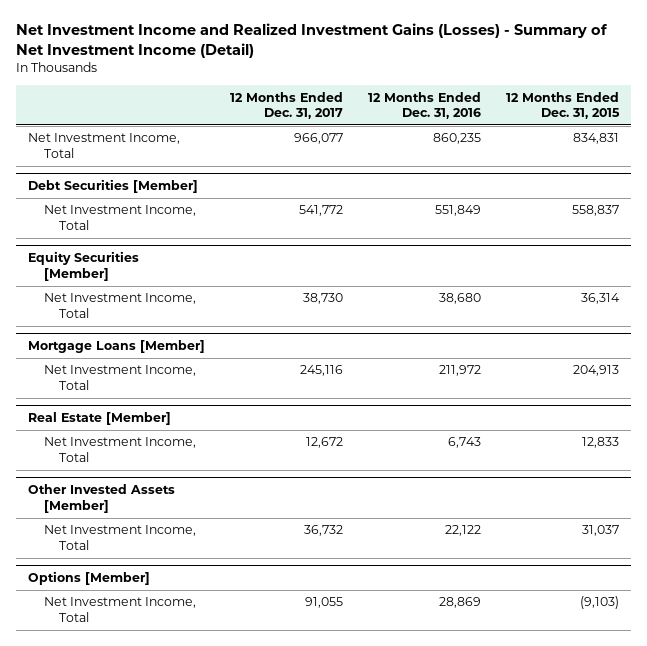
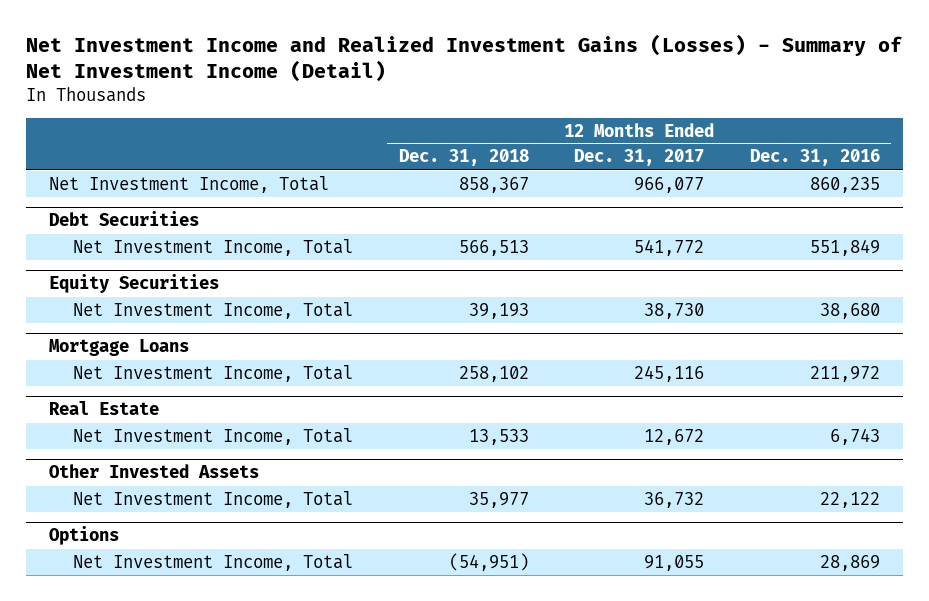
- | 12 Months Ended Dec. 31, 2017 | 12 Months Ended Dec. 31, 2016 | 12 Months Ended Dec. 31, 2015
+ | 12 Months Ended Dec. 31, 2018 | 12 Months Ended Dec. 31, 2017 | 12 Months Ended Dec. 31, 2016
- Debt Securities [Member]
+ Debt Securities
- Equity Securities [Member]
+ Equity Securities
- Mortgage Loans [Member]
+ Mortgage Loans
- Real Estate [Member]
+ Real Estate
- Other Invested Assets [Member]
+ Other Invested Assets
- Options [Member]
+ Options

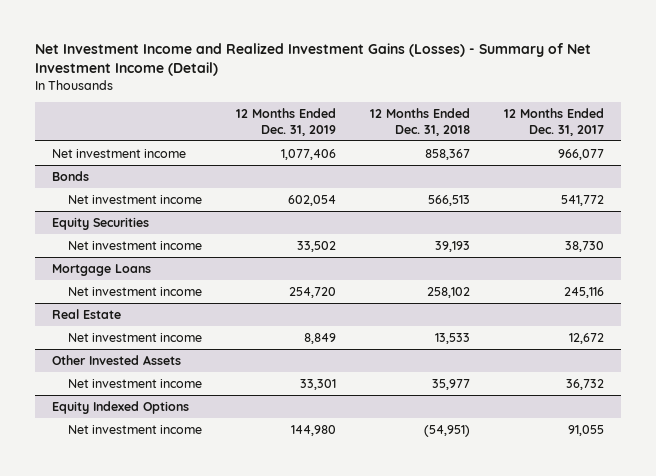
- | 12 Months Ended Dec. 31, 2018 | 12 Months Ended Dec. 31, 2017 | 12 Months Ended Dec. 31, 2016
+ | 12 Months Ended Dec. 31, 2019 | 12 Months Ended Dec. 31, 2018 | 12 Months Ended Dec. 31, 2017
- Net Investment Income, Total | 858,367 | 966,077 | 860,235
- Debt Securities
- Net Investment Income, Total | 566,513 | 541,772 | 551,849
+ Net investment income | 1,077,406 | 858,367 | 966,077
+ Bonds
+ Net investment income | 602,054 | 566,513 | 541,772
@ Equity Securities
- Net Investment Income, Total | 39,193 | 38,730 | 38,680
+ Net investment income | 33,502 | 39,193 | 38,730
@ Mortgage Loans
- Net Investment Income, Total | 258,102 | 245,116 | 211,972
+ Net investment income | 254,720 | 258,102 | 245,116
@ Real Estate
- Net Investment Income, Total | 13,533 | 12,672 | 6,743
+ Net investment income | 8,849 | 13,533 | 12,672
@ Other Invested Assets
- Net Investment Income, Total | 35,977 | 36,732 | 22,122
- Options
- Net Investment Income, Total | (54,951) | 91,055 | 28,869
@ Other Invested Assets
+ Net investment income | 33,301 | 35,977 | 36,732
+ Equity Indexed Options
+ Net investment income | 144,980 | (54,951) | 91,055

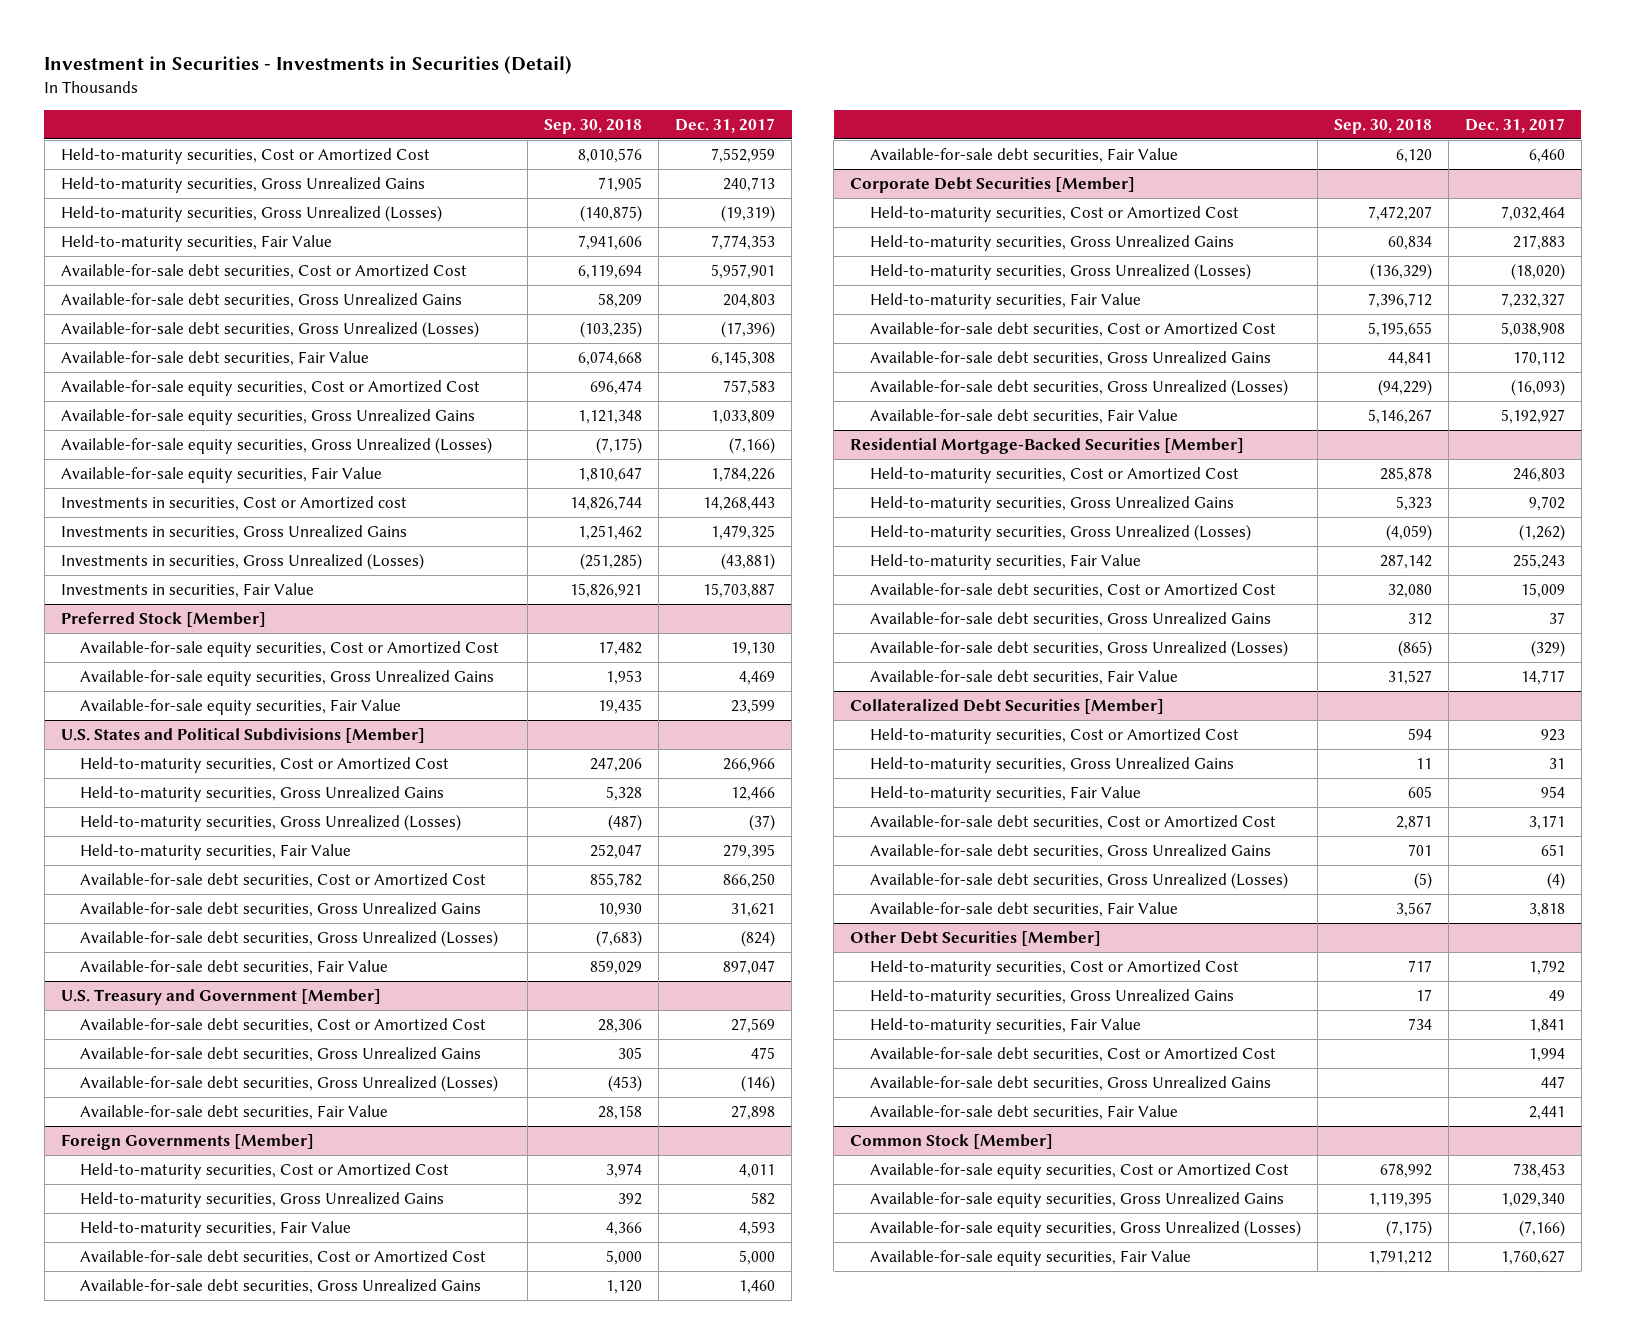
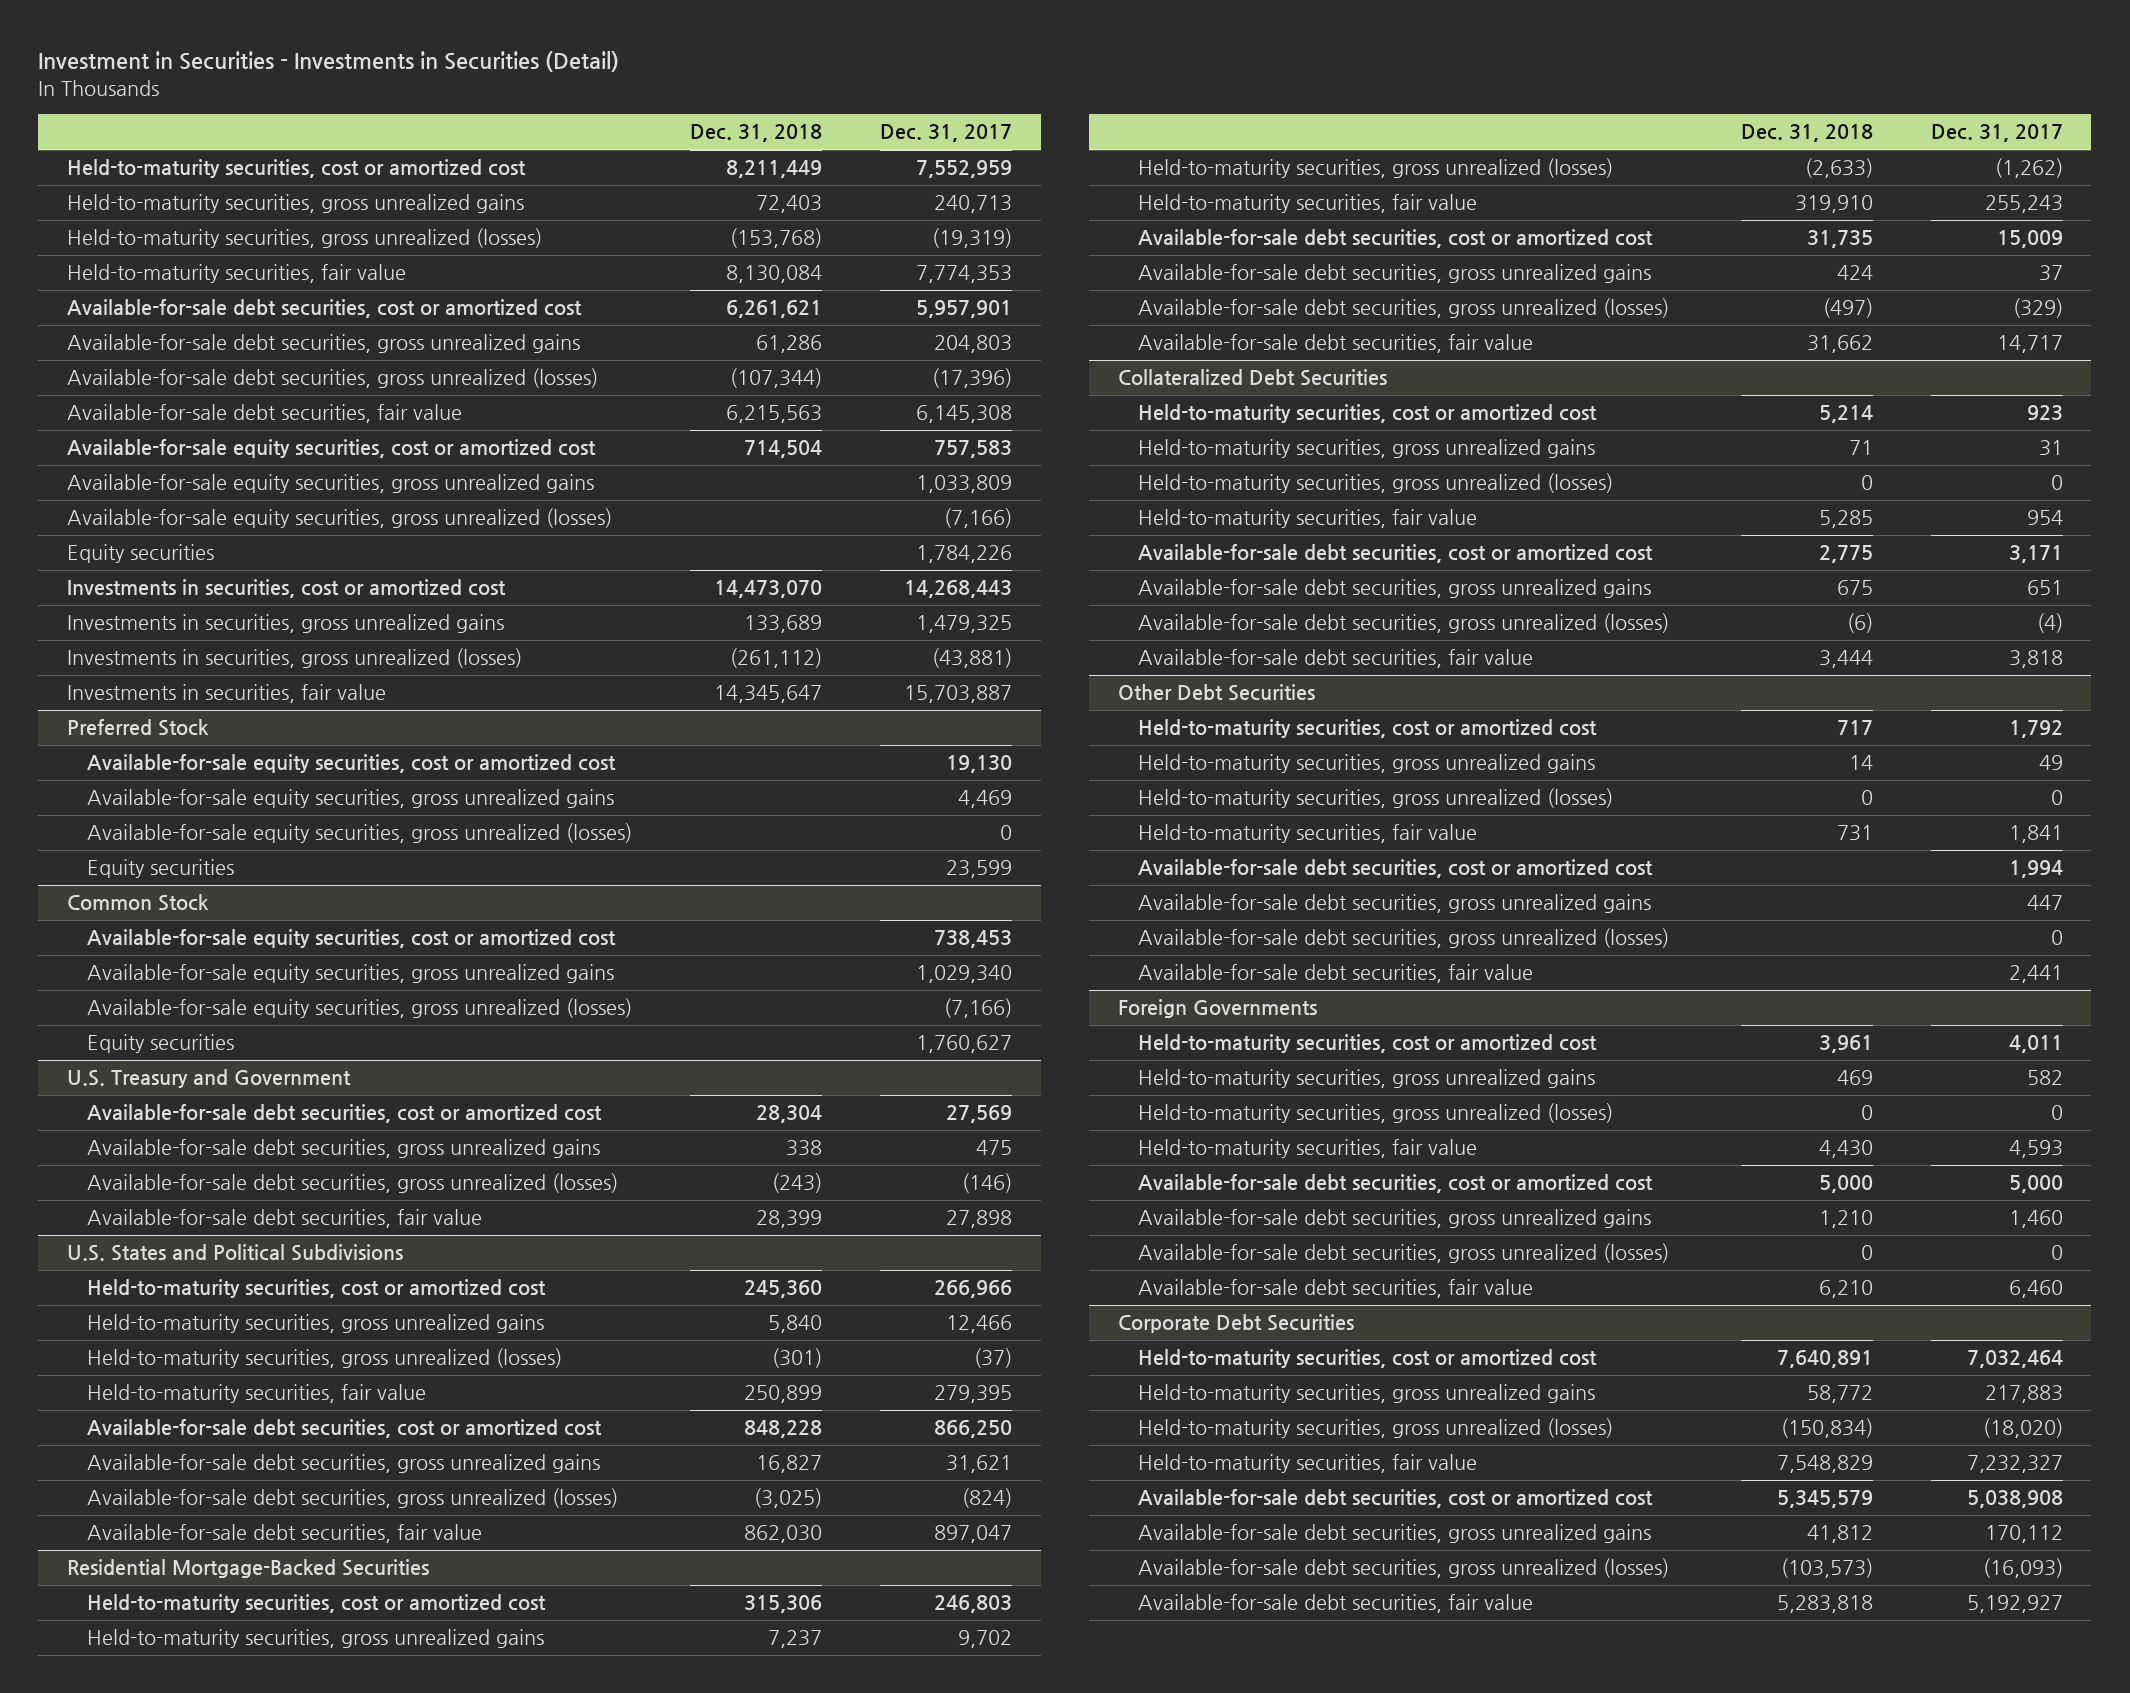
- | Sep. 30, 2018 | Dec. 31, 2017
+ | Dec. 31, 2018 | Dec. 31, 2017
- Held-to-maturity securities, Cost or Amortized Cost | 8,010,576 | 7,552,959
- Held-to-maturity securities, Gross Unrealized Gains | 71,905 | 240,713
- Held-to-maturity securities, Gross Unrealized (Losses) | (140,875) | (19,319)
- Held-to-maturity securities, Fair Value | 7,941,606 | 7,774,353
- Available-for-sale debt securities, Cost or Amortized Cost | 6,119,694 | 5,957,901
- Available-for-sale debt securities, Gross Unrealized Gains | 58,209 | 204,803
- Available-for-sale debt securities, Gross Unrealized (Losses) | (103,235) | (17,396)
- Available-for-sale debt securities, Fair Value | 6,074,668 | 6,145,308
- Available-for-sale equity securities, Cost or Amortized Cost | 696,474 | 757,583
- Available-for-sale equity securities, Gross Unrealized Gains | 1,121,348 | 1,033,809
- Available-for-sale equity securities, Gross Unrealized (Losses) | (7,175) | (7,166)
- Available-for-sale equity securities, Fair Value | 1,810,647 | 1,784,226
- Investments in securities, Cost or Amortized cost | 14,826,744 | 14,268,443
- Investments in securities, Gross Unrealized Gains | 1,251,462 | 1,479,325
- Investments in securities, Gross Unrealized (Losses) | (251,285) | (43,881)
- Investments in securities, Fair Value | 15,826,921 | 15,703,887
- Preferred Stock [Member]
- Available-for-sale equity securities, Cost or Amortized Cost | 17,482 | 19,130
- Available-for-sale equity securities, Gross Unrealized Gains | 1,953 | 4,469
- Available-for-sale equity securities, Fair Value | 19,435 | 23,599
- U.S. States and Political Subdivisions [Member]
- Held-to-maturity securities, Cost or Amortized Cost | 247,206 | 266,966
- Held-to-maturity securities, Gross Unrealized Gains | 5,328 | 12,466
- Held-to-maturity securities, Gross Unrealized (Losses) | (487) | (37)
- Held-to-maturity securities, Fair Value | 252,047 | 279,395
- Available-for-sale debt securities, Cost or Amortized Cost | 855,782 | 866,250
- Available-for-sale debt securities, Gross Unrealized Gains | 10,930 | 31,621
- Available-for-sale debt securities, Gross Unrealized (Losses) | (7,683) | (824)
- Available-for-sale debt securities, Fair Value | 859,029 | 897,047
- U.S. Treasury and Government [Member]
- Available-for-sale debt securities, Cost or Amortized Cost | 28,306 | 27,569
- Available-for-sale debt securities, Gross Unrealized Gains | 305 | 475
- Available-for-sale debt securities, Gross Unrealized (Losses) | (453) | (146)
- Available-for-sale debt securities, Fair Value | 28,158 | 27,898
- Foreign Governments [Member]
- Held-to-maturity securities, Cost or Amortized Cost | 3,974 | 4,011
- Held-to-maturity securities, Gross Unrealized Gains | 392 | 582
- Held-to-maturity securities, Fair Value | 4,366 | 4,593
- Available-for-sale debt securities, Cost or Amortized Cost | 5,000 | 5,000
- Available-for-sale debt securities, Gross Unrealized Gains | 1,120 | 1,460
- Available-for-sale debt securities, Fair Value | 6,120 | 6,460
- Corporate Debt Securities [Member]
- Held-to-maturity securities, Cost or Amortized Cost | 7,472,207 | 7,032,464
- Held-to-maturity securities, Gross Unrealized Gains | 60,834 | 217,883
- Held-to-maturity securities, Gross Unrealized (Losses) | (136,329) | (18,020)
- Held-to-maturity securities, Fair Value | 7,396,712 | 7,232,327
- Available-for-sale debt securities, Cost or Amortized Cost | 5,195,655 | 5,038,908
- Available-for-sale debt securities, Gross Unrealized Gains | 44,841 | 170,112
- Available-for-sale debt securities, Gross Unrealized (Losses) | (94,229) | (16,093)
- Available-for-sale debt securities, Fair Value | 5,146,267 | 5,192,927
- Residential Mortgage-Backed Securities [Member]
- Held-to-maturity securities, Cost or Amortized Cost | 285,878 | 246,803
- Held-to-maturity securities, Gross Unrealized Gains | 5,323 | 9,702
- Held-to-maturity securities, Gross Unrealized (Losses) | (4,059) | (1,262)
- Held-to-maturity securities, Fair Value | 287,142 | 255,243
- Available-for-sale debt securities, Cost or Amortized Cost | 32,080 | 15,009
- Available-for-sale debt securities, Gross Unrealized Gains | 312 | 37
- Available-for-sale debt securities, Gross Unrealized (Losses) | (865) | (329)
- Available-for-sale debt securities, Fair Value | 31,527 | 14,717
- Collateralized Debt Securities [Member]
- Held-to-maturity securities, Cost or Amortized Cost | 594 | 923
- Held-to-maturity securities, Gross Unrealized Gains | 11 | 31
- Held-to-maturity securities, Fair Value | 605 | 954
- Available-for-sale debt securities, Cost or Amortized Cost | 2,871 | 3,171
- Available-for-sale debt securities, Gross Unrealized Gains | 701 | 651
- Available-for-sale debt securities, Gross Unrealized (Losses) | (5) | (4)
- Available-for-sale debt securities, Fair Value | 3,567 | 3,818
- Other Debt Securities [Member]
- Held-to-maturity securities, Cost or Amortized Cost | 717 | 1,792
- Held-to-maturity securities, Gross Unrealized Gains | 17 | 49
- Held-to-maturity securities, Fair Value | 734 | 1,841
- Available-for-sale debt securities, Cost or Amortized Cost | | 1,994
- Available-for-sale debt securities, Gross Unrealized Gains | | 447
- Available-for-sale debt securities, Fair Value | | 2,441
- Common Stock [Member]
- Available-for-sale equity securities, Cost or Amortized Cost | 678,992 | 738,453
- Available-for-sale equity securities, Gross Unrealized Gains | 1,119,395 | 1,029,340
- Available-for-sale equity securities, Gross Unrealized (Losses) | (7,175) | (7,166)
- Available-for-sale equity securities, Fair Value | 1,791,212 | 1,760,627
+ Held-to-maturity securities, cost or amortized cost | 8,211,449 | 7,552,959
+ Held-to-maturity securities, gross unrealized gains | 72,403 | 240,713
+ Held-to-maturity securities, gross unrealized (losses) | (153,768) | (19,319)
+ Held-to-maturity securities, fair value | 8,130,084 | 7,774,353
+ Available-for-sale debt securities, cost or amortized cost | 6,261,621 | 5,957,901
+ Available-for-sale debt securities, gross unrealized gains | 61,286 | 204,803
+ Available-for-sale debt securities, gross unrealized (losses) | (107,344) | (17,396)
+ Available-for-sale debt securities, fair value | 6,215,563 | 6,145,308
+ Available-for-sale equity securities, cost or amortized cost | 714,504 | 757,583
+ Available-for-sale equity securities, gross unrealized gains | | 1,033,809
+ Available-for-sale equity securities, gross unrealized (losses) | | (7,166)
+ Equity securities | | 1,784,226
+ Investments in securities, cost or amortized cost | 14,473,070 | 14,268,443
+ Investments in securities, gross unrealized gains | 133,689 | 1,479,325
+ Investments in securities, gross unrealized (losses) | (261,112) | (43,881)
+ Investments in securities, fair value | 14,345,647 | 15,703,887
+ Preferred Stock
+ Available-for-sale equity securities, cost or amortized cost | | 19,130
+ Available-for-sale equity securities, gross unrealized gains | | 4,469
+ Available-for-sale equity securities, gross unrealized (losses) | | 0
+ Equity securities | | 23,599
+ Common Stock
+ Available-for-sale equity securities, cost or amortized cost | | 738,453
+ Available-for-sale equity securities, gross unrealized gains | | 1,029,340
+ Available-for-sale equity securities, gross unrealized (losses) | | (7,166)
+ Equity securities | | 1,760,627
+ U.S. Treasury and Government
+ Available-for-sale debt securities, cost or amortized cost | 28,304 | 27,569
+ Available-for-sale debt securities, gross unrealized gains | 338 | 475
+ Available-for-sale debt securities, gross unrealized (losses) | (243) | (146)
+ Available-for-sale debt securities, fair value | 28,399 | 27,898
+ U.S. States and Political Subdivisions
+ Held-to-maturity securities, cost or amortized cost | 245,360 | 266,966
+ Held-to-maturity securities, gross unrealized gains | 5,840 | 12,466
+ Held-to-maturity securities, gross unrealized (losses) | (301) | (37)
+ Held-to-maturity securities, fair value | 250,899 | 279,395
+ Available-for-sale debt securities, cost or amortized cost | 848,228 | 866,250
+ Available-for-sale debt securities, gross unrealized gains | 16,827 | 31,621
+ Available-for-sale debt securities, gross unrealized (losses) | (3,025) | (824)
+ Available-for-sale debt securities, fair value | 862,030 | 897,047
+ Residential Mortgage-Backed Securities
+ Held-to-maturity securities, cost or amortized cost | 315,306 | 246,803
+ Held-to-maturity securities, gross unrealized gains | 7,237 | 9,702
+ Held-to-maturity securities, gross unrealized (losses) | (2,633) | (1,262)
+ Held-to-maturity securities, fair value | 319,910 | 255,243
+ Available-for-sale debt securities, cost or amortized cost | 31,735 | 15,009
+ Available-for-sale debt securities, gross unrealized gains | 424 | 37
+ Available-for-sale debt securities, gross unrealized (losses) | (497) | (329)
+ Available-for-sale debt securities, fair value | 31,662 | 14,717
+ Collateralized Debt Securities
+ Held-to-maturity securities, cost or amortized cost | 5,214 | 923
+ Held-to-maturity securities, gross unrealized gains | 71 | 31
+ Held-to-maturity securities, gross unrealized (losses) | 0 | 0
+ Held-to-maturity securities, fair value | 5,285 | 954
+ Available-for-sale debt securities, cost or amortized cost | 2,775 | 3,171
+ Available-for-sale debt securities, gross unrealized gains | 675 | 651
+ Available-for-sale debt securities, gross unrealized (losses) | (6) | (4)
+ Available-for-sale debt securities, fair value | 3,444 | 3,818
+ Other Debt Securities
+ Held-to-maturity securities, cost or amortized cost | 717 | 1,792
+ Held-to-maturity securities, gross unrealized gains | 14 | 49
+ Held-to-maturity securities, gross unrealized (losses) | 0 | 0
+ Held-to-maturity securities, fair value | 731 | 1,841
+ Available-for-sale debt securities, cost or amortized cost | | 1,994
+ Available-for-sale debt securities, gross unrealized gains | | 447
+ Available-for-sale debt securities, gross unrealized (losses) | | 0
+ Available-for-sale debt securities, fair value | | 2,441
+ Foreign Governments
+ Held-to-maturity securities, cost or amortized cost | 3,961 | 4,011
+ Held-to-maturity securities, gross unrealized gains | 469 | 582
+ Held-to-maturity securities, gross unrealized (losses) | 0 | 0
+ Held-to-maturity securities, fair value | 4,430 | 4,593
+ Available-for-sale debt securities, cost or amortized cost | 5,000 | 5,000
+ Available-for-sale debt securities, gross unrealized gains | 1,210 | 1,460
+ Available-for-sale debt securities, gross unrealized (losses) | 0 | 0
+ Available-for-sale debt securities, fair value | 6,210 | 6,460
+ Corporate Debt Securities
+ Held-to-maturity securities, cost or amortized cost | 7,640,891 | 7,032,464
+ Held-to-maturity securities, gross unrealized gains | 58,772 | 217,883
+ Held-to-maturity securities, gross unrealized (losses) | (150,834) | (18,020)
+ Held-to-maturity securities, fair value | 7,548,829 | 7,232,327
+ Available-for-sale debt securities, cost or amortized cost | 5,345,579 | 5,038,908
+ Available-for-sale debt securities, gross unrealized gains | 41,812 | 170,112
+ Available-for-sale debt securities, gross unrealized (losses) | (103,573) | (16,093)
+ Available-for-sale debt securities, fair value | 5,283,818 | 5,192,927

